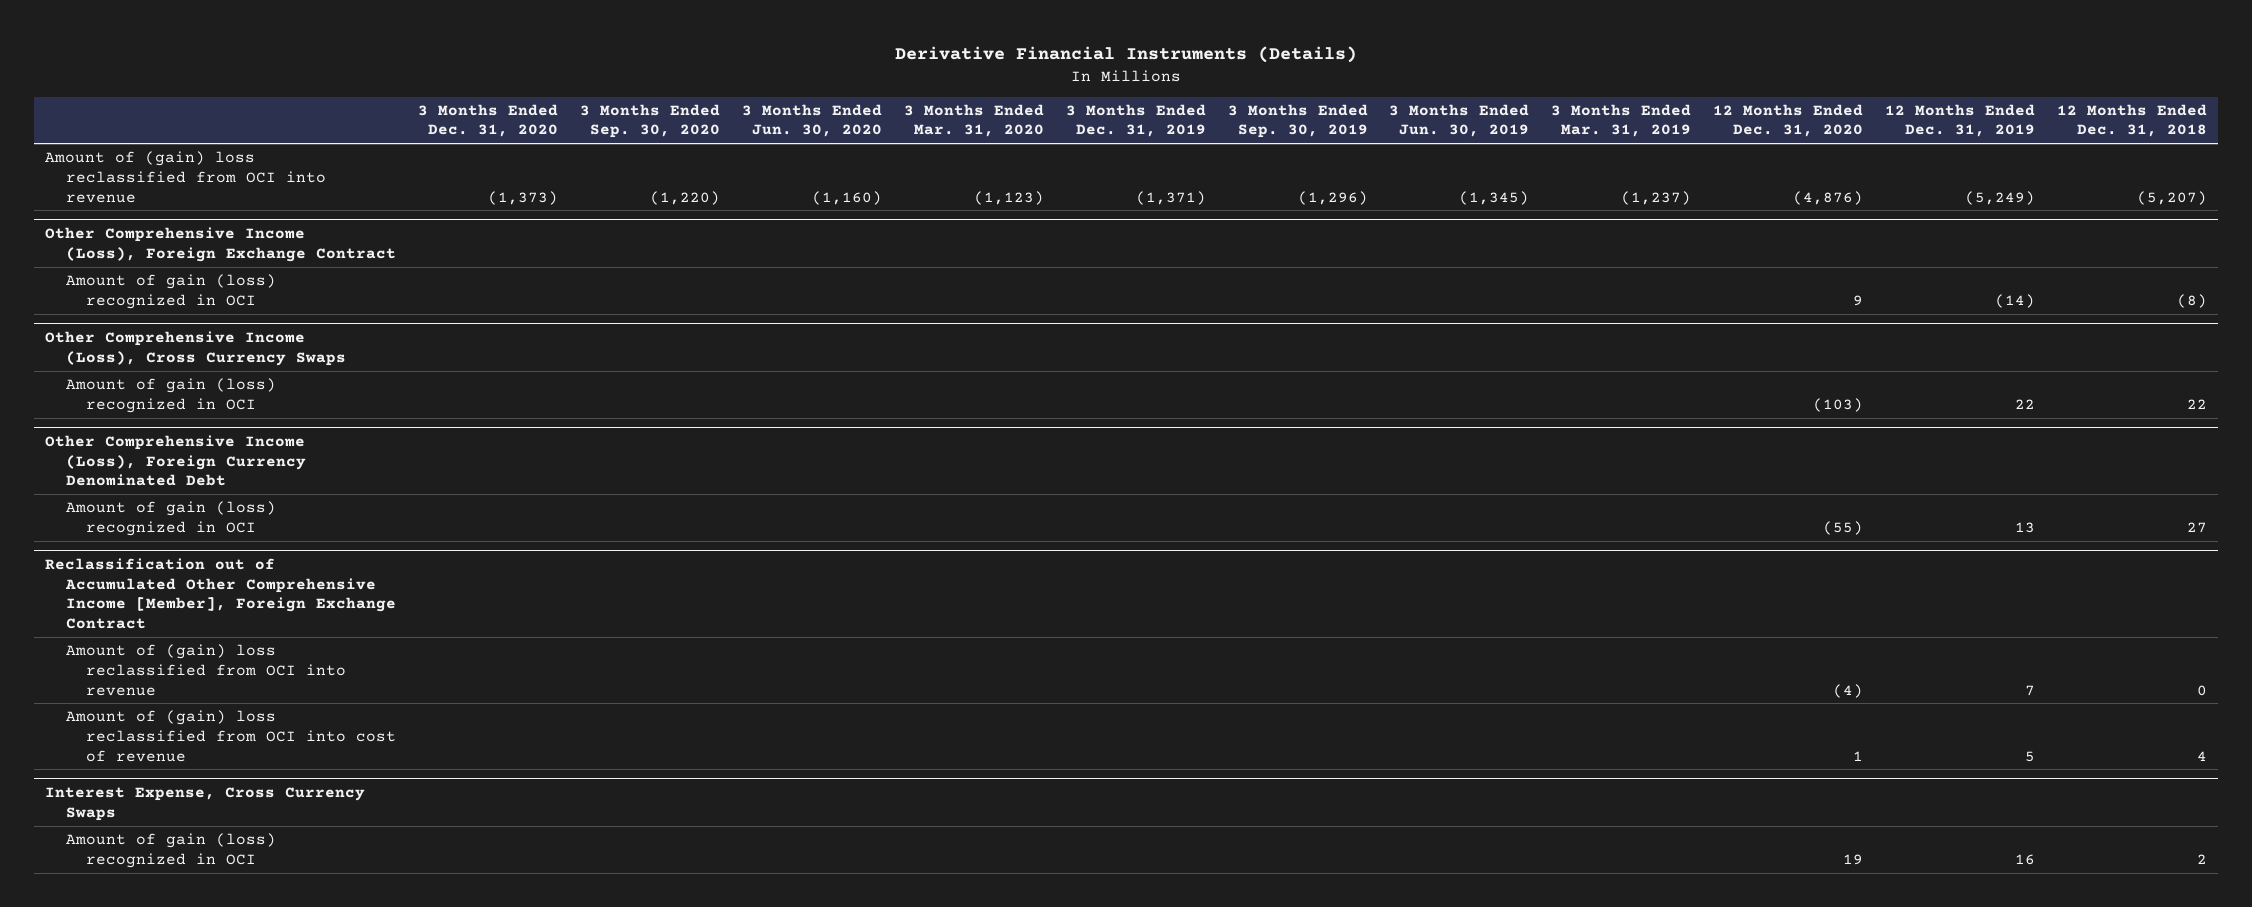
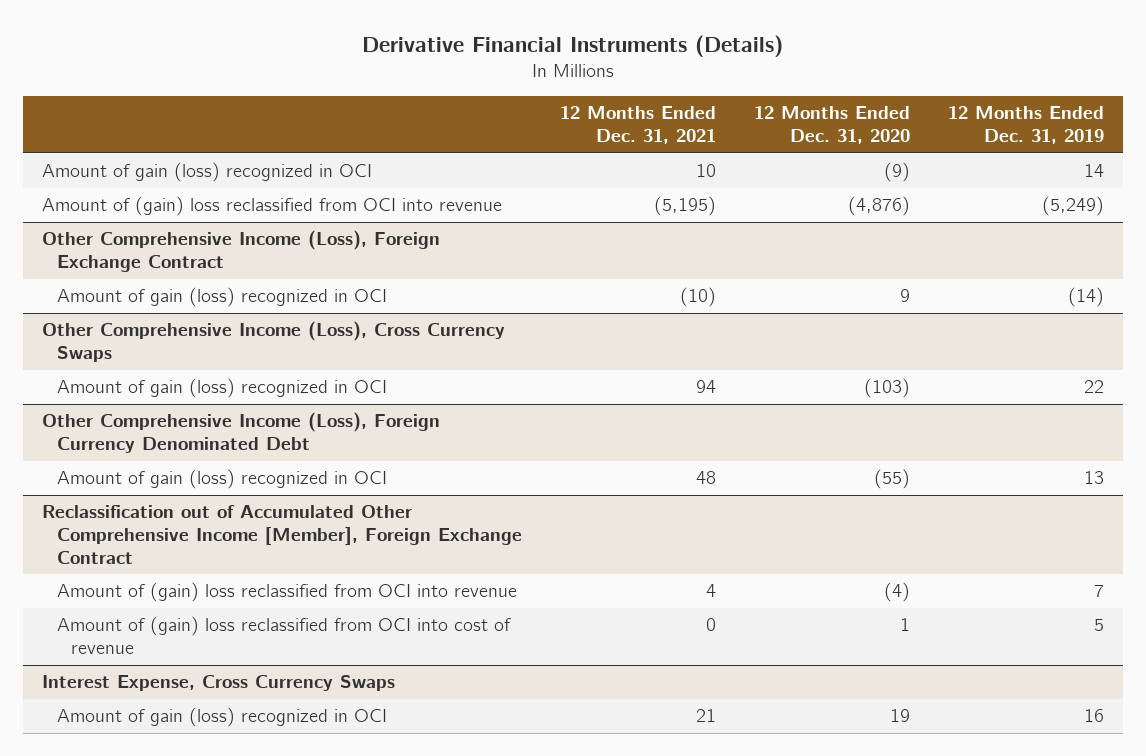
- | 3 Months Ended Dec. 31, 2020 | 3 Months Ended Sep. 30, 2020 | 3 Months Ended Jun. 30, 2020 | 3 Months Ended Mar. 31, 2020 | 3 Months Ended Dec. 31, 2019 | 3 Months Ended Sep. 30, 2019 | 3 Months Ended Jun. 30, 2019 | 3 Months Ended Mar. 31, 2019 | 12 Months Ended Dec. 31, 2020 | 12 Months Ended Dec. 31, 2019 | 12 Months Ended Dec. 31, 2018
+ | 12 Months Ended Dec. 31, 2021 | 12 Months Ended Dec. 31, 2020 | 12 Months Ended Dec. 31, 2019
+ Amount of gain (loss) recognized in OCI | 10 | (9) | 14

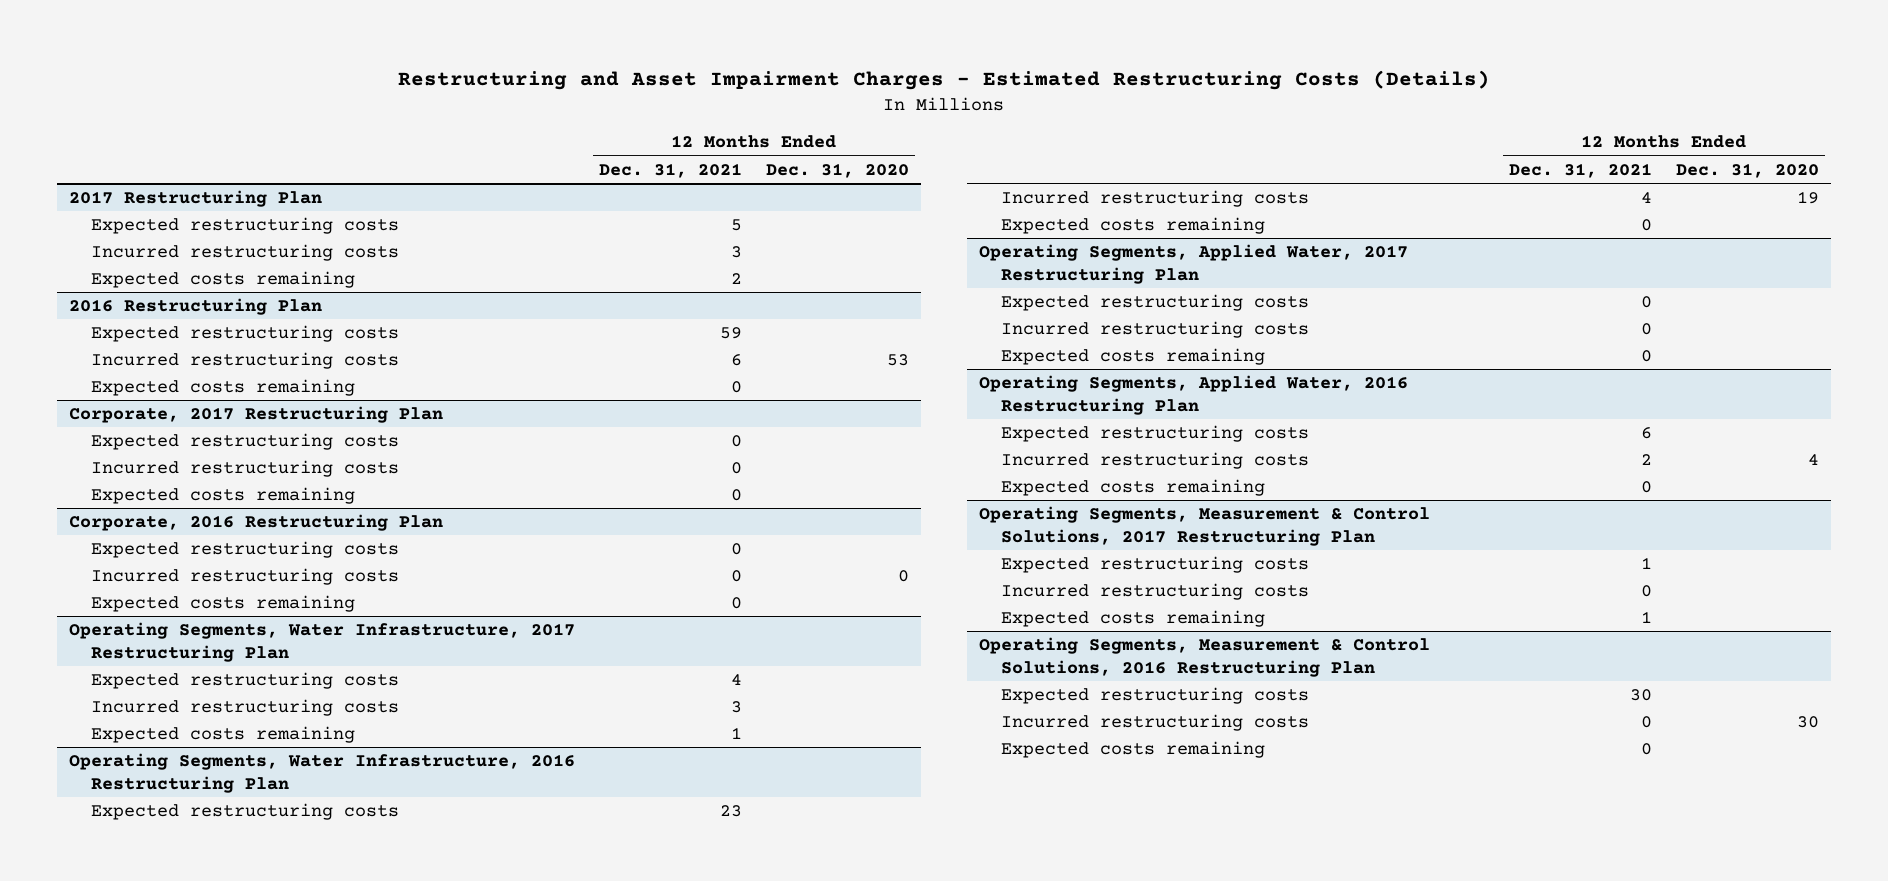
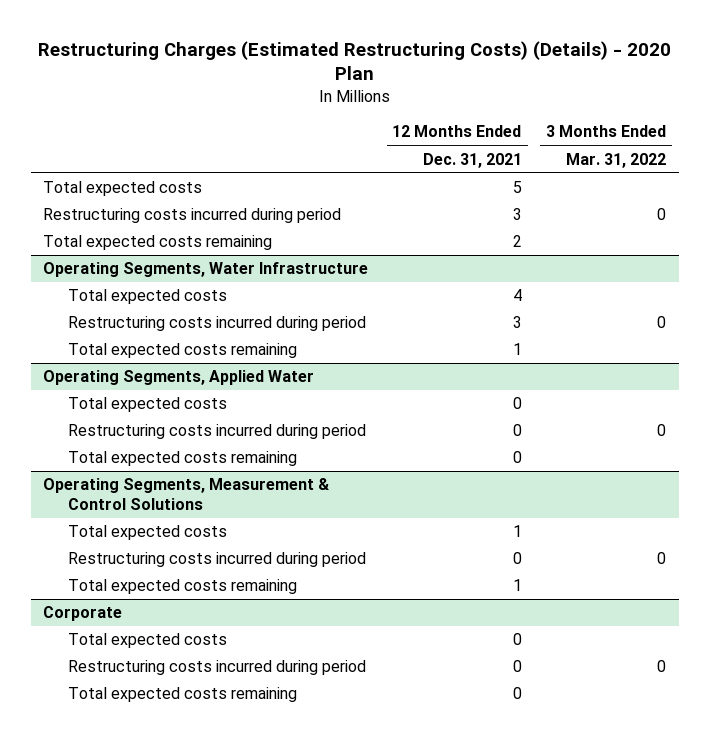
- Restructuring and Asset Impairment Charges - Estimated Restructuring Costs (Details)
+ Restructuring Charges (Estimated Restructuring Costs) (Details) - 2020 Plan
- | 12 Months Ended Dec. 31, 2021 | 12 Months Ended Dec. 31, 2020
+ | 12 Months Ended Dec. 31, 2021 | 3 Months Ended Mar. 31, 2022
- 2017 Restructuring Plan
- Expected restructuring costs | 5 |
- Incurred restructuring costs | 3 |
- Expected costs remaining | 2 |
- 2016 Restructuring Plan
- Expected restructuring costs | 59 |
- Incurred restructuring costs | 6 | 53
- Expected costs remaining | 0 |
- Corporate, 2017 Restructuring Plan
- Expected restructuring costs | 0 |
- Incurred restructuring costs | 0 |
- Expected costs remaining | 0 |
- Corporate, 2016 Restructuring Plan
- Expected restructuring costs | 0 |
- Incurred restructuring costs | 0 | 0
- Expected costs remaining | 0 |
- Operating Segments, Water Infrastructure, 2017 Restructuring Plan
- Expected restructuring costs | 4 |
- Incurred restructuring costs | 3 |
- Expected costs remaining | 1 |
- Operating Segments, Water Infrastructure, 2016 Restructuring Plan
- Expected restructuring costs | 23 |
- Incurred restructuring costs | 4 | 19
- Expected costs remaining | 0 |
- Operating Segments, Applied Water, 2017 Restructuring Plan
- Expected restructuring costs | 0 |
- Incurred restructuring costs | 0 |
- Expected costs remaining | 0 |
- Operating Segments, Applied Water, 2016 Restructuring Plan
- Expected restructuring costs | 6 |
- Incurred restructuring costs | 2 | 4
- Expected costs remaining | 0 |
- Operating Segments, Measurement & Control Solutions, 2017 Restructuring Plan
- Expected restructuring costs | 1 |
- Incurred restructuring costs | 0 |
- Expected costs remaining | 1 |
- Operating Segments, Measurement & Control Solutions, 2016 Restructuring Plan
- Expected restructuring costs | 30 |
- Incurred restructuring costs | 0 | 30
- Expected costs remaining | 0 |
+ Total expected costs | 5 |
+ Restructuring costs incurred during period | 3 | 0
+ Total expected costs remaining | 2 |
+ Operating Segments, Water Infrastructure
+ Total expected costs | 4 |
+ Restructuring costs incurred during period | 3 | 0
+ Total expected costs remaining | 1 |
+ Operating Segments, Applied Water
+ Total expected costs | 0 |
+ Restructuring costs incurred during period | 0 | 0
+ Total expected costs remaining | 0 |
+ Operating Segments, Measurement & Control Solutions
+ Total expected costs | 1 |
+ Restructuring costs incurred during period | 0 | 0
+ Total expected costs remaining | 1 |
+ Corporate
+ Total expected costs | 0 |
+ Restructuring costs incurred during period | 0 | 0
+ Total expected costs remaining | 0 |

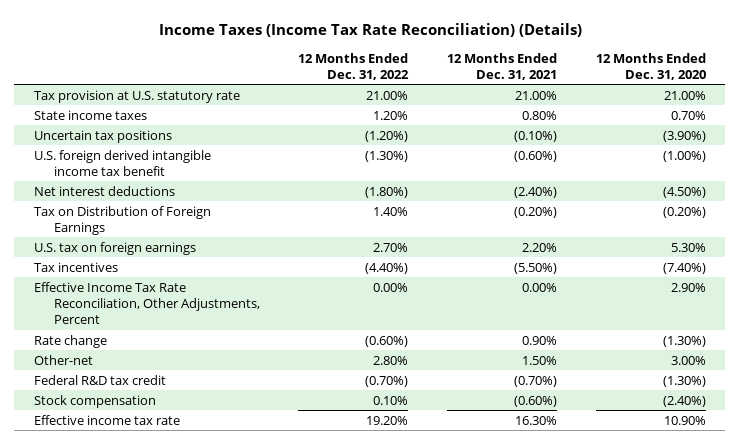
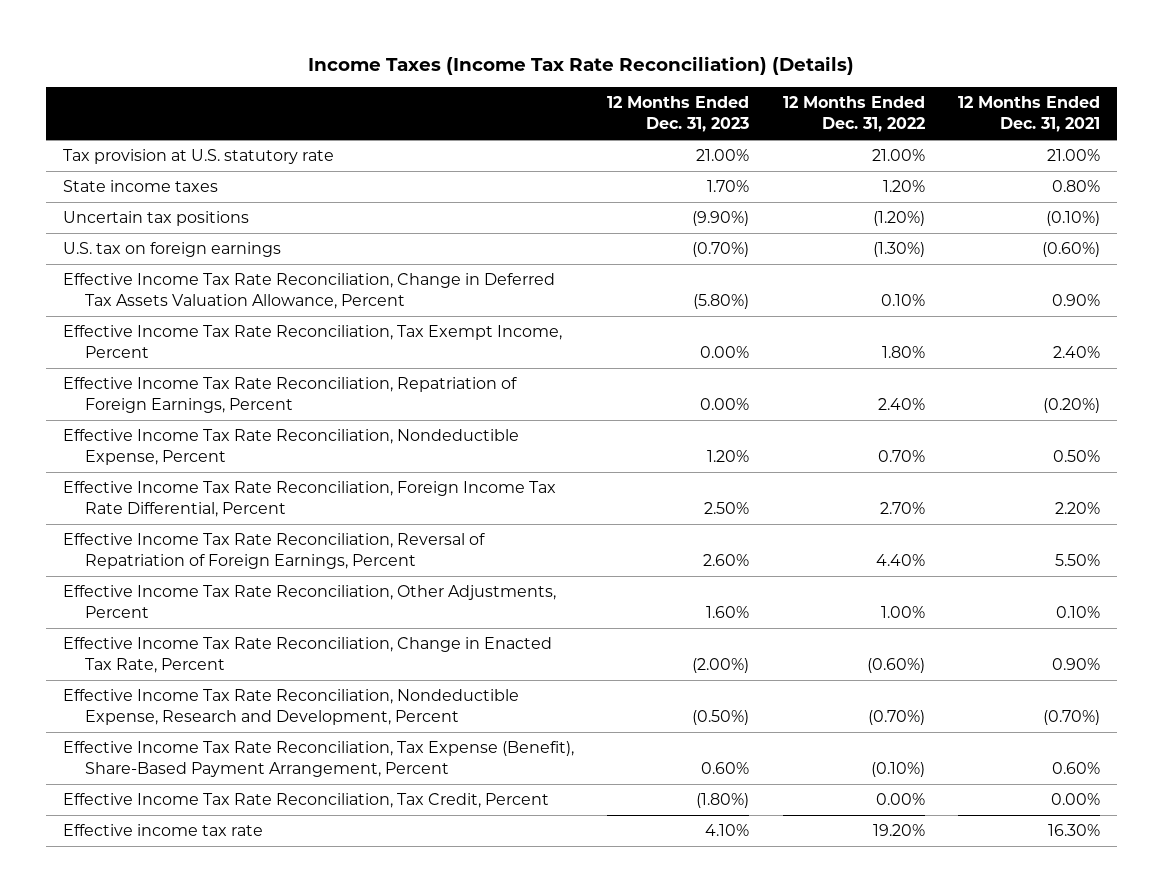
- | 12 Months Ended Dec. 31, 2022 | 12 Months Ended Dec. 31, 2021 | 12 Months Ended Dec. 31, 2020
+ | 12 Months Ended Dec. 31, 2023 | 12 Months Ended Dec. 31, 2022 | 12 Months Ended Dec. 31, 2021
- U.S. foreign derived intangible income tax benefit | (1.30%) | (0.60%) | (1.00%)
- Net interest deductions | (1.80%) | (2.40%) | (4.50%)
- Tax on Distribution of Foreign Earnings | 1.40% | (0.20%) | (0.20%)
- U.S. tax on foreign earnings | 2.70% | 2.20% | 5.30%
- Tax incentives | (4.40%) | (5.50%) | (7.40%)
- Effective Income Tax Rate Reconciliation, Other Adjustments, Percent | 0.00% | 0.00% | 2.90%
- Rate change | (0.60%) | 0.90% | (1.30%)
- Other-net | 2.80% | 1.50% | 3.00%
- Federal R&D tax credit | (0.70%) | (0.70%) | (1.30%)
- Stock compensation | 0.10% | (0.60%) | (2.40%)
+ U.S. tax on foreign earnings | (0.70%) | (1.30%) | (0.60%)
+ Effective Income Tax Rate Reconciliation, Change in Deferred Tax Assets Valuation Allowance, Percent | (5.80%) | 0.10% | 0.90%
+ Effective Income Tax Rate Reconciliation, Tax Exempt Income, Percent | 0.00% | 1.80% | 2.40%
+ Effective Income Tax Rate Reconciliation, Repatriation of Foreign Earnings, Percent | 0.00% | 2.40% | (0.20%)
+ Effective Income Tax Rate Reconciliation, Nondeductible Expense, Percent | 1.20% | 0.70% | 0.50%
+ Effective Income Tax Rate Reconciliation, Foreign Income Tax Rate Differential, Percent | 2.50% | 2.70% | 2.20%
+ Effective Income Tax Rate Reconciliation, Reversal of Repatriation of Foreign Earnings, Percent | 2.60% | 4.40% | 5.50%
+ Effective Income Tax Rate Reconciliation, Other Adjustments, Percent | 1.60% | 1.00% | 0.10%
+ Effective Income Tax Rate Reconciliation, Change in Enacted Tax Rate, Percent | (2.00%) | (0.60%) | 0.90%
+ Effective Income Tax Rate Reconciliation, Nondeductible Expense, Research and Development, Percent | (0.50%) | (0.70%) | (0.70%)
+ Effective Income Tax Rate Reconciliation, Tax Expense (Benefit), Share-Based Payment Arrangement, Percent | 0.60% | (0.10%) | 0.60%
+ Effective Income Tax Rate Reconciliation, Tax Credit, Percent | (1.80%) | 0.00% | 0.00%

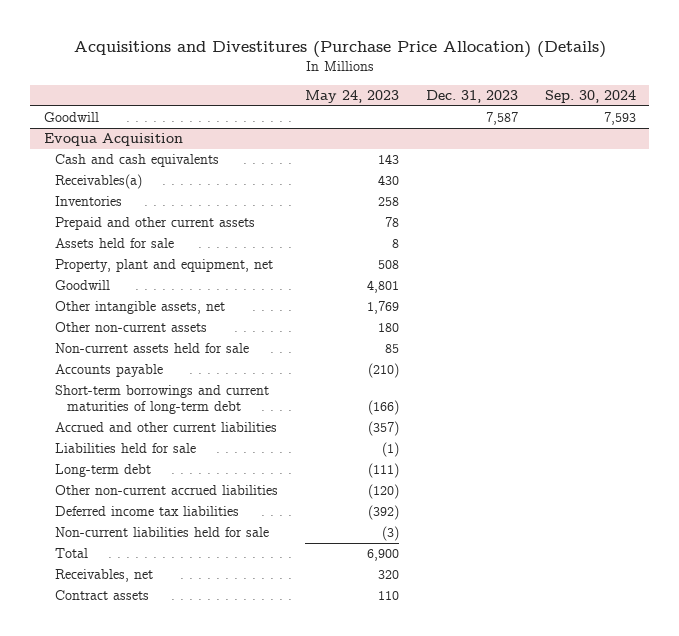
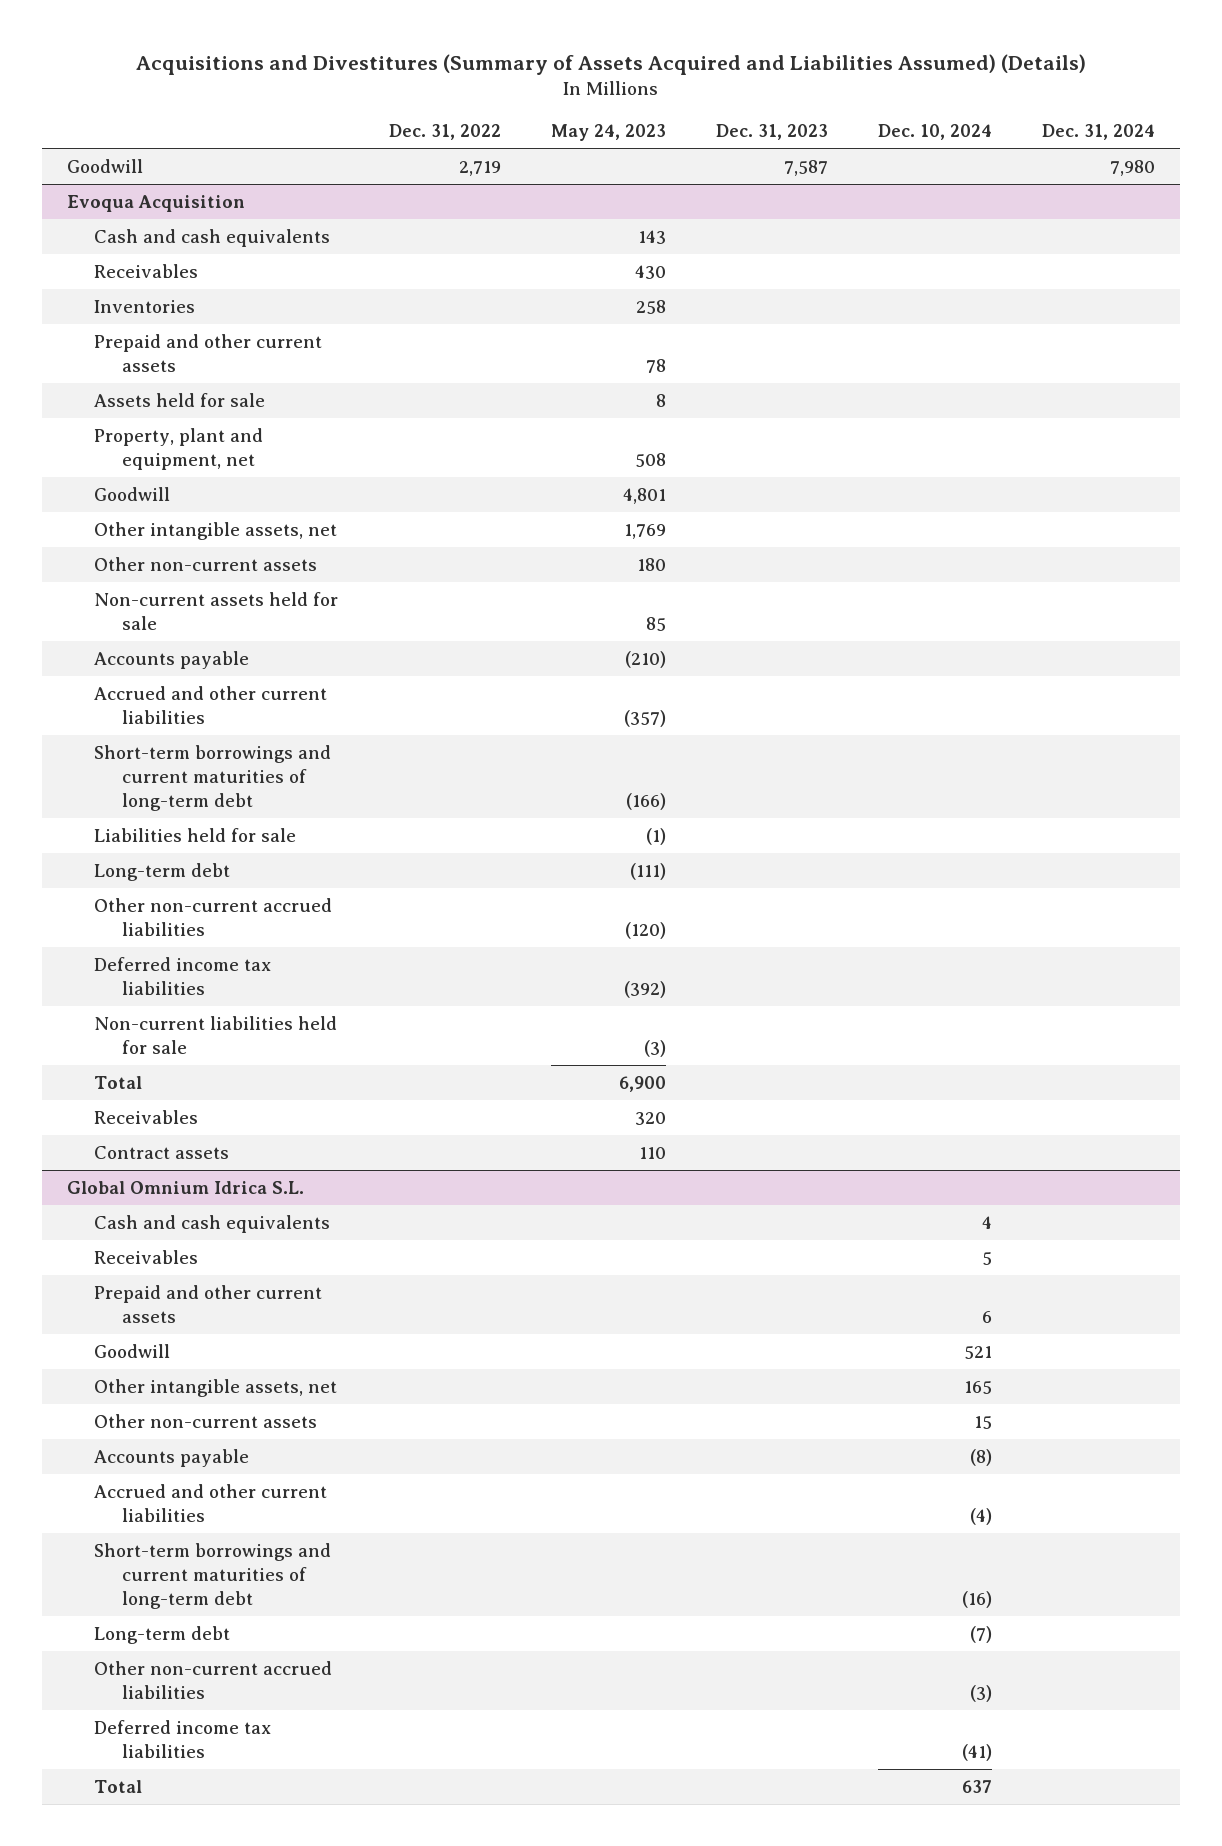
- Acquisitions and Divestitures (Purchase Price Allocation) (Details)
+ Acquisitions and Divestitures (Summary of Assets Acquired and Liabilities Assumed) (Details)
- | May 24, 2023 | Dec. 31, 2023 | Sep. 30, 2024
+ | Dec. 31, 2022 | May 24, 2023 | Dec. 31, 2023 | Dec. 10, 2024 | Dec. 31, 2024
@ Evoqua Acquisition
- Receivables(a) | 430 | |
+ Receivables | | 430 | | |
moved down: Short-term borrowings and current maturities of long-term debt | | (166) | | |
- Receivables, net | 320 | |
+ Receivables | | 320 | | |
+ Global Omnium Idrica S.L.
+ Cash and cash equivalents | | | | 4 |
+ Receivables | | | | 5 |
+ Prepaid and other current assets | | | | 6 |
+ Goodwill | | | | 521 |
+ Other intangible assets, net | | | | 165 |
+ Other non-current assets | | | | 15 |
+ Accounts payable | | | | (8) |
+ Accrued and other current liabilities | | | | (4) |
+ Short-term borrowings and current maturities of long-term debt | | | | (16) |
+ Long-term debt | | | | (7) |
+ Other non-current accrued liabilities | | | | (3) |
+ Deferred income tax liabilities | | | | (41) |
+ Total | | | | 637 |

